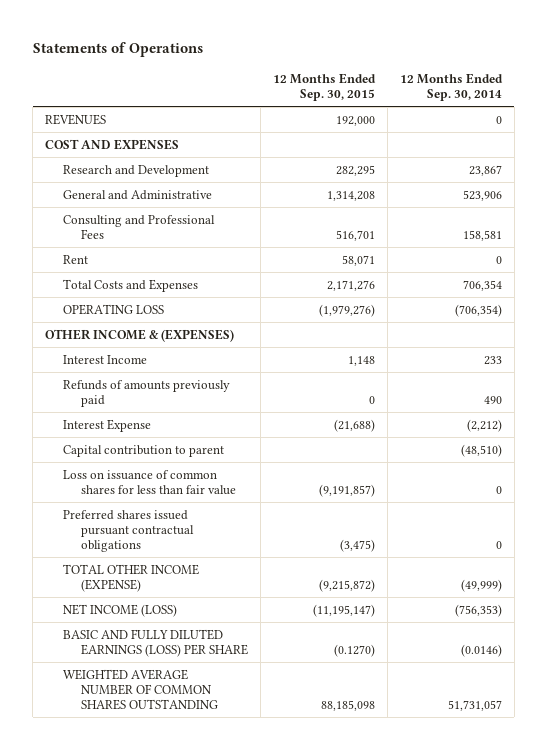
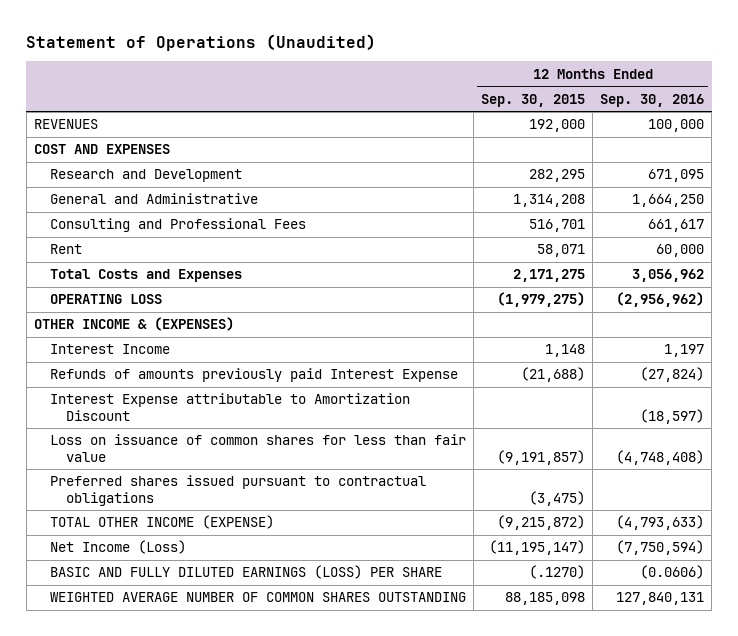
- Statements of Operations
+ Statement of Operations (Unaudited)
- | 12 Months Ended Sep. 30, 2015 | 12 Months Ended Sep. 30, 2014
+ | 12 Months Ended Sep. 30, 2015 | 12 Months Ended Sep. 30, 2016
- Total Costs and Expenses | 2,171,276 | 706,354
- OPERATING LOSS | (1,979,276) | (706,354)
+ Total Costs and Expenses | 2,171,275 | 3,056,962
+ OPERATING LOSS | (1,979,275) | (2,956,962)
- Refunds of amounts previously paid | 0 | 490
- Interest Expense | (21,688) | (2,212)
- Capital contribution to parent | | (48,510)
+ Refunds of amounts previously paid Interest Expense | (21,688) | (27,824)
+ Interest Expense attributable to Amortization Discount | | (18,597)
- Preferred shares issued pursuant contractual obligations | (3,475) | 0
+ Preferred shares issued pursuant to contractual obligations | (3,475) |
- NET INCOME (LOSS) | (11,195,147) | (756,353)
- BASIC AND FULLY DILUTED EARNINGS (LOSS) PER SHARE | (0.1270) | (0.0146)
+ Net Income (Loss) | (11,195,147) | (7,750,594)
+ BASIC AND FULLY DILUTED EARNINGS (LOSS) PER SHARE | (.1270) | (0.0606)

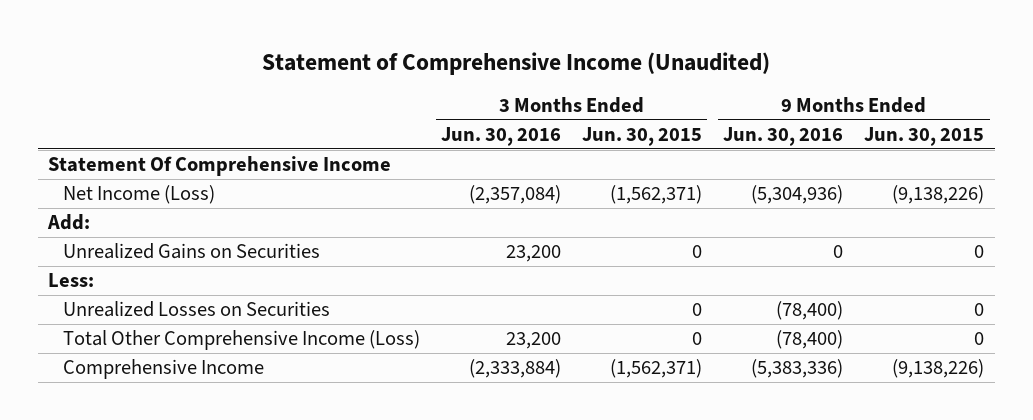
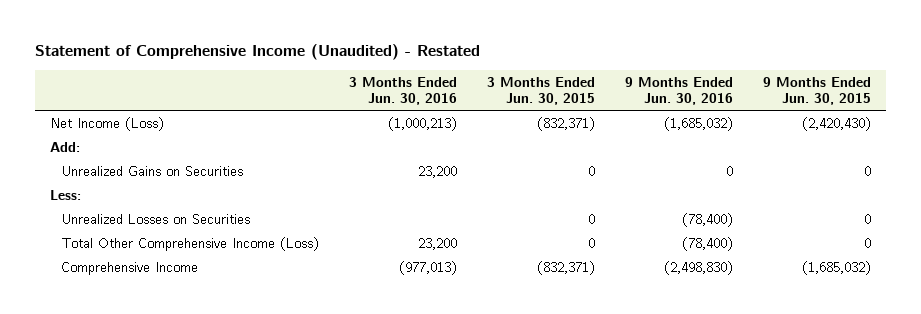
- Statement of Comprehensive Income (Unaudited)
+ Statement of Comprehensive Income (Unaudited) - Restated
- Statement Of Comprehensive Income
- Net Income (Loss) | (2,357,084) | (1,562,371) | (5,304,936) | (9,138,226)
+ Net Income (Loss) | (1,000,213) | (832,371) | (1,685,032) | (2,420,430)
- Comprehensive Income | (2,333,884) | (1,562,371) | (5,383,336) | (9,138,226)
+ Comprehensive Income | (977,013) | (832,371) | (2,498,830) | (1,685,032)

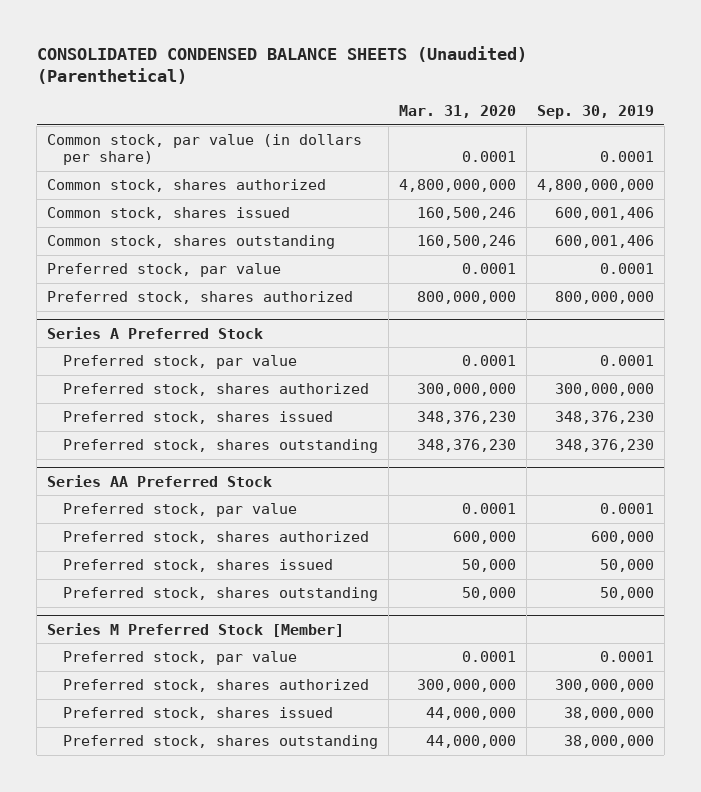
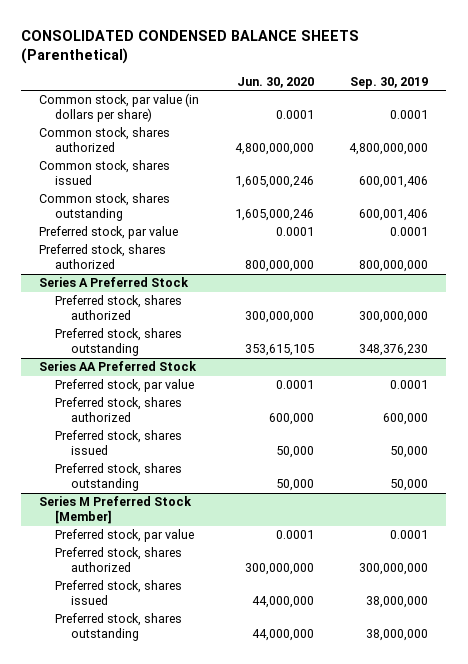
- CONSOLIDATED CONDENSED BALANCE SHEETS (Unaudited) (Parenthetical)
+ CONSOLIDATED CONDENSED BALANCE SHEETS (Parenthetical)
- | Mar. 31, 2020 | Sep. 30, 2019
+ | Jun. 30, 2020 | Sep. 30, 2019
@ Series A Preferred Stock
- Preferred stock, par value | 0.0001 | 0.0001
- Preferred stock, shares issued | 348,376,230 | 348,376,230

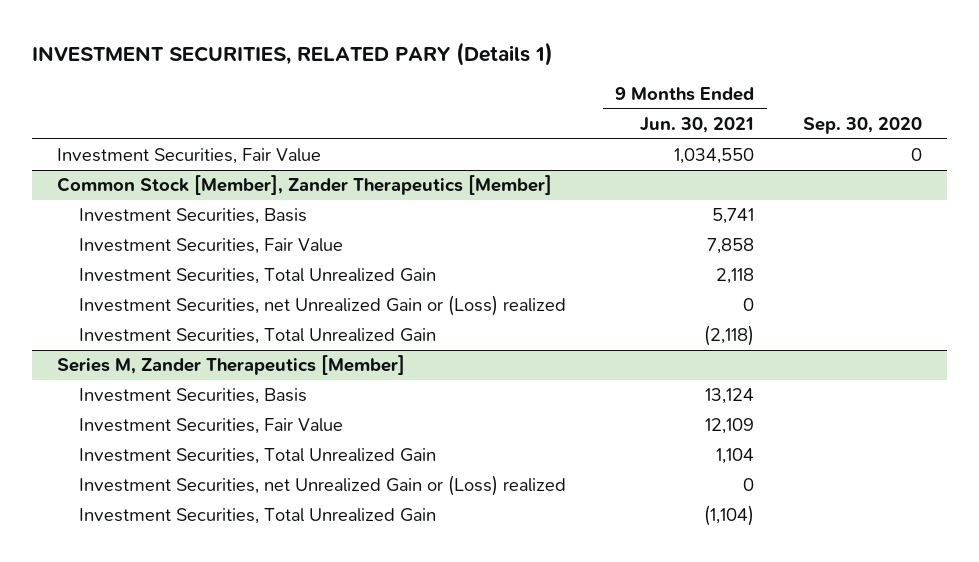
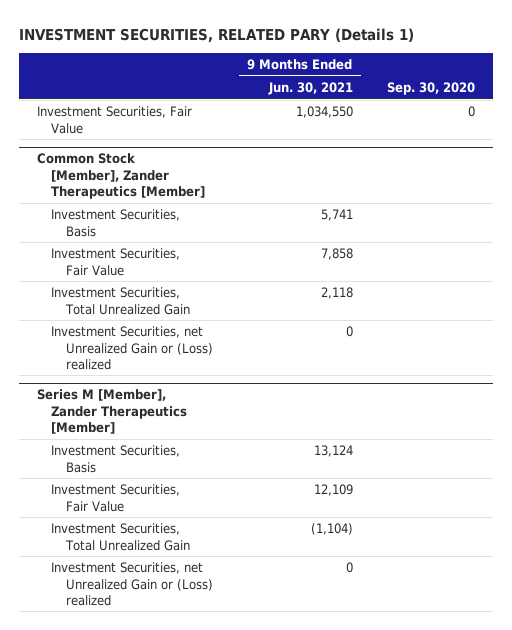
@ Common Stock [Member], Zander Therapeutics [Member]
- Investment Securities, Total Unrealized Gain | (2,118) |
- Series M, Zander Therapeutics [Member]
+ Series M [Member], Zander Therapeutics [Member]
- Investment Securities, Total Unrealized Gain | 1,104 |
- Investment Securities, net Unrealized Gain or (Loss) realized | 0 |
+ Investment Securities, net Unrealized Gain or (Loss) realized | 0 |

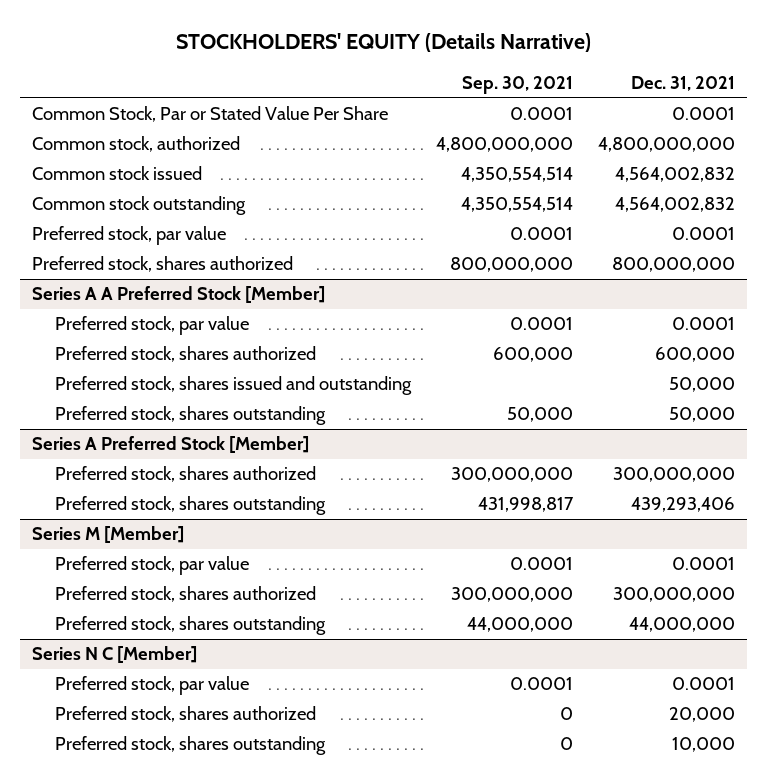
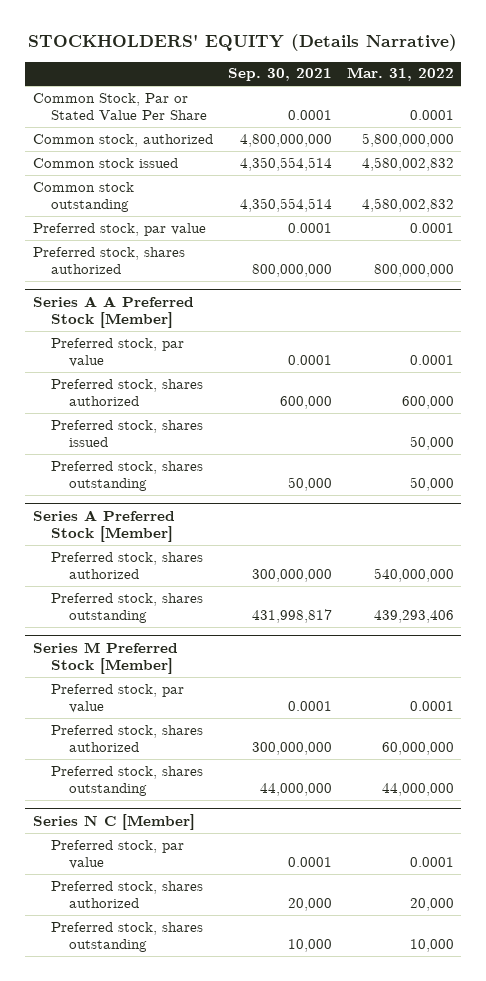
- | Sep. 30, 2021 | Dec. 31, 2021
+ | Sep. 30, 2021 | Mar. 31, 2022
@ Series A A Preferred Stock [Member]
- Preferred stock, shares issued and outstanding | | 50,000
+ Preferred stock, shares issued | | 50,000
- Series M [Member]
+ Series M Preferred Stock [Member]
@ Series N C [Member]
- Preferred stock, shares authorized | 0 | 20,000
- Preferred stock, shares outstanding | 0 | 10,000
+ Preferred stock, shares authorized | 20,000 | 20,000
+ Preferred stock, shares outstanding | 10,000 | 10,000

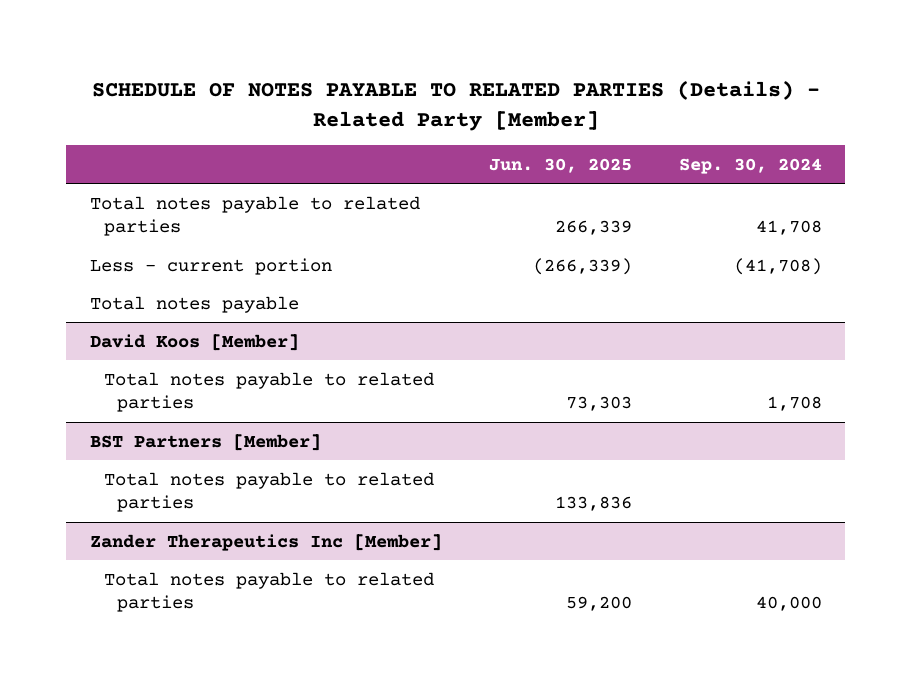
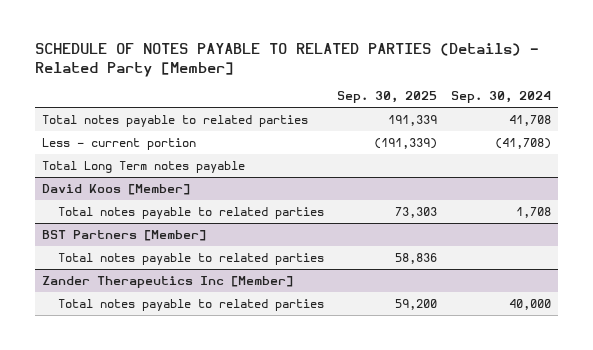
- | Jun. 30, 2025 | Sep. 30, 2024
+ | Sep. 30, 2025 | Sep. 30, 2024
- Total notes payable
+ Total Long Term notes payable

